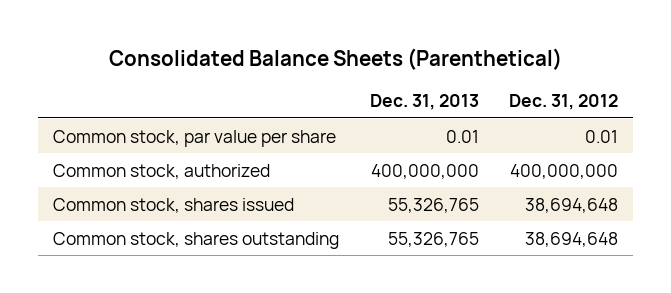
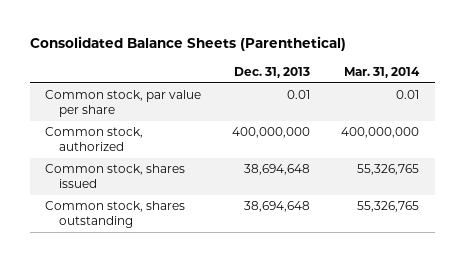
- | Dec. 31, 2013 | Dec. 31, 2012
+ | Dec. 31, 2013 | Mar. 31, 2014
- Common stock, shares issued | 55,326,765 | 38,694,648
- Common stock, shares outstanding | 55,326,765 | 38,694,648
+ Common stock, shares issued | 38,694,648 | 55,326,765
+ Common stock, shares outstanding | 38,694,648 | 55,326,765

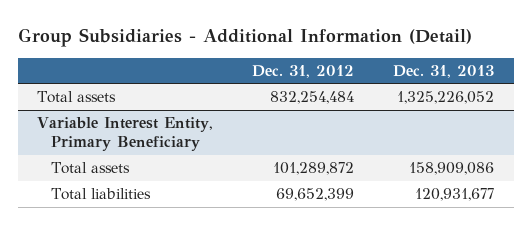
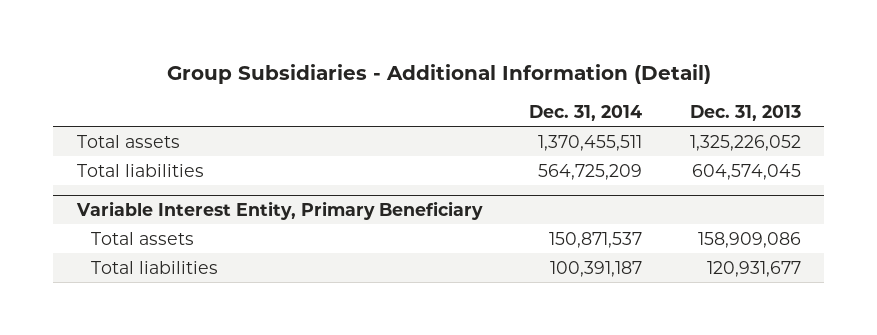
- | Dec. 31, 2012 | Dec. 31, 2013
+ | Dec. 31, 2014 | Dec. 31, 2013
+ Total liabilities | 564,725,209 | 604,574,045

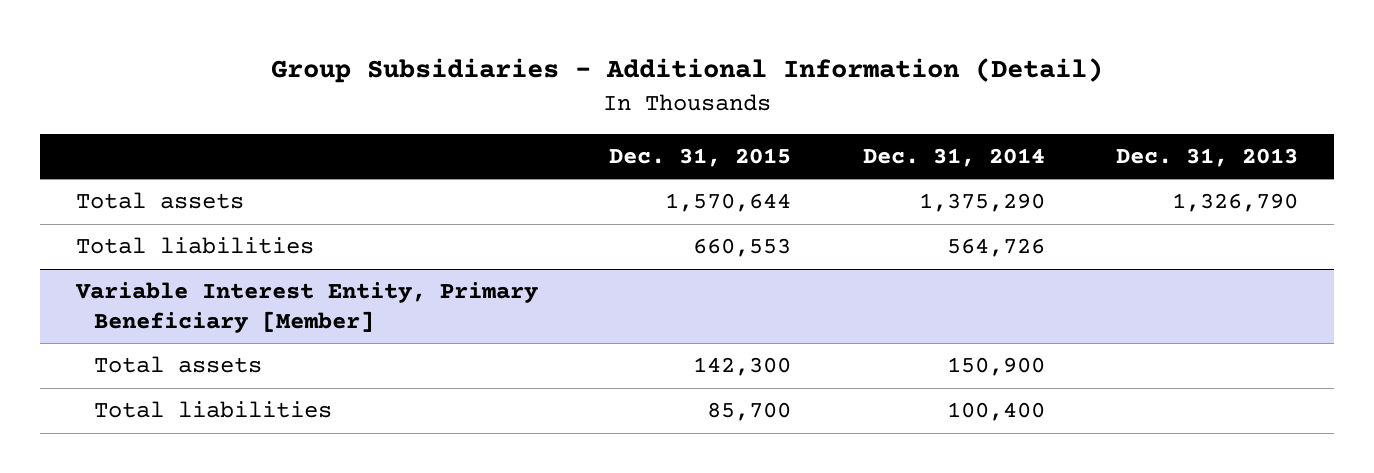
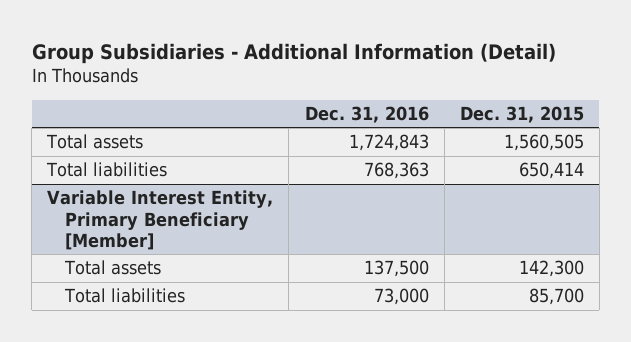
- | Dec. 31, 2015 | Dec. 31, 2014 | Dec. 31, 2013
+ | Dec. 31, 2016 | Dec. 31, 2015
- Total assets | 1,570,644 | 1,375,290 | 1,326,790
- Total liabilities | 660,553 | 564,726 |
+ Total assets | 1,724,843 | 1,560,505
+ Total liabilities | 768,363 | 650,414

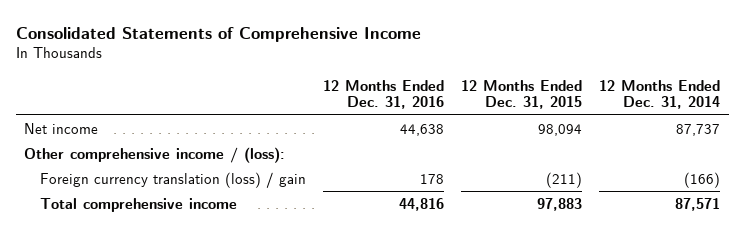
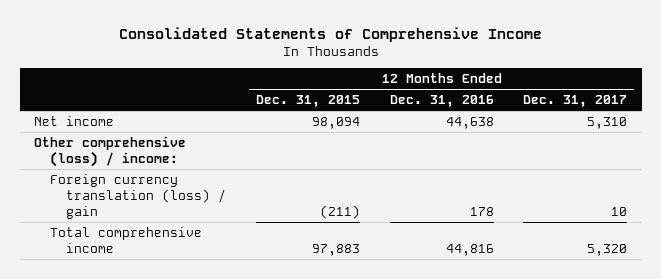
- | 12 Months Ended Dec. 31, 2016 | 12 Months Ended Dec. 31, 2015 | 12 Months Ended Dec. 31, 2014
+ | 12 Months Ended Dec. 31, 2015 | 12 Months Ended Dec. 31, 2016 | 12 Months Ended Dec. 31, 2017
- Other comprehensive income / (loss):
+ Other comprehensive (loss) / income:

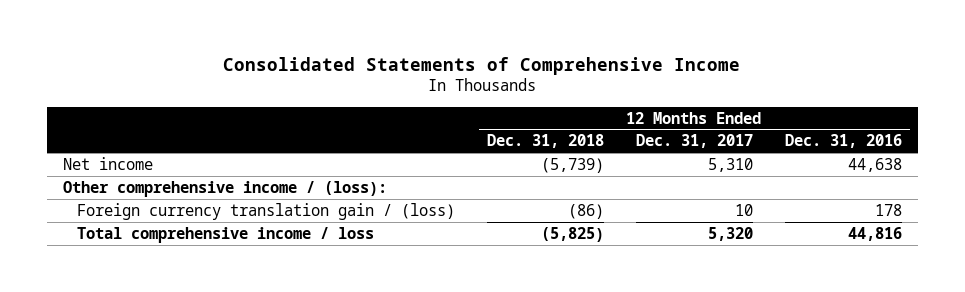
- | 12 Months Ended Dec. 31, 2015 | 12 Months Ended Dec. 31, 2016 | 12 Months Ended Dec. 31, 2017
+ | 12 Months Ended Dec. 31, 2018 | 12 Months Ended Dec. 31, 2017 | 12 Months Ended Dec. 31, 2016
- Other comprehensive (loss) / income:
- Foreign currency translation (loss) / gain | (211) | 178 | 10
- Total comprehensive income | 97,883 | 44,816 | 5,320
+ Other comprehensive income / (loss):
+ Foreign currency translation gain / (loss) | (86) | 10 | 178
+ Total comprehensive income / loss | (5,825) | 5,320 | 44,816

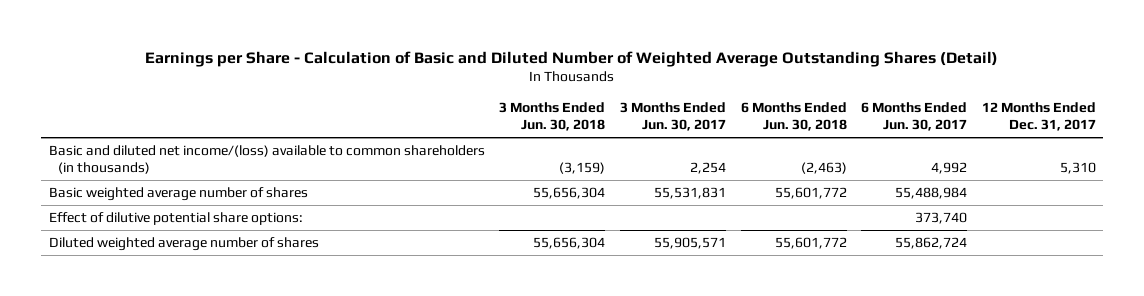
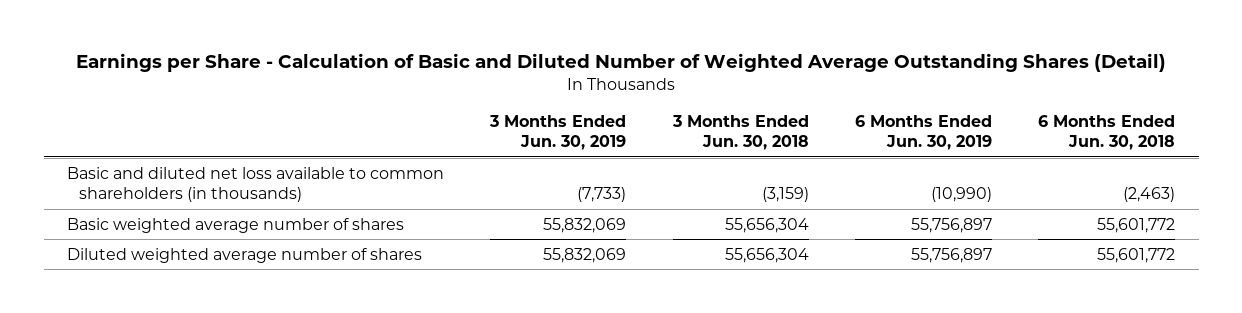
- | 3 Months Ended Jun. 30, 2018 | 3 Months Ended Jun. 30, 2017 | 6 Months Ended Jun. 30, 2018 | 6 Months Ended Jun. 30, 2017 | 12 Months Ended Dec. 31, 2017
+ | 3 Months Ended Jun. 30, 2019 | 3 Months Ended Jun. 30, 2018 | 6 Months Ended Jun. 30, 2019 | 6 Months Ended Jun. 30, 2018
- Basic and diluted net income/(loss) available to common shareholders (in thousands) | (3,159) | 2,254 | (2,463) | 4,992 | 5,310
+ Basic and diluted net loss available to common shareholders (in thousands) | (7,733) | (3,159) | (10,990) | (2,463)
- Effect of dilutive potential share options: | | | | 373,740 |

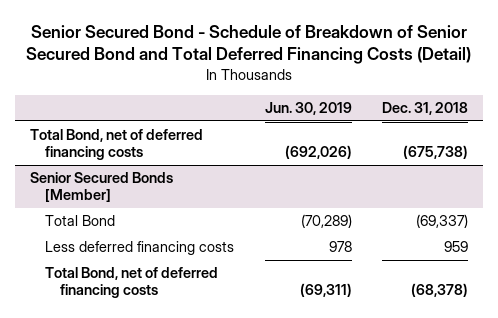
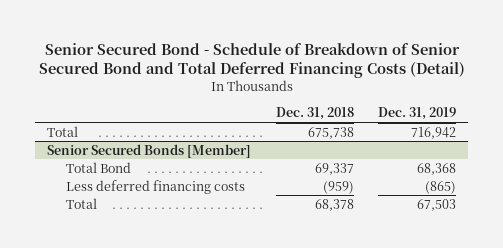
- | Jun. 30, 2019 | Dec. 31, 2018
+ | Dec. 31, 2018 | Dec. 31, 2019
- Total Bond, net of deferred financing costs | (692,026) | (675,738)
+ Total | 675,738 | 716,942
@ Senior Secured Bonds [Member]
- Total Bond | (70,289) | (69,337)
- Less deferred financing costs | 978 | 959
- Total Bond, net of deferred financing costs | (69,311) | (68,378)
+ Total Bond | 69,337 | 68,368
+ Less deferred financing costs | (959) | (865)
+ Total | 68,378 | 67,503

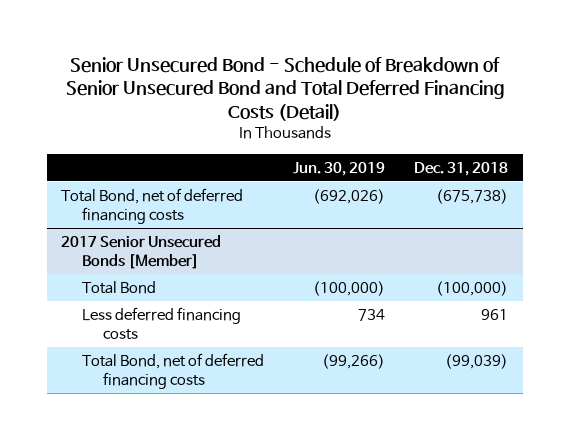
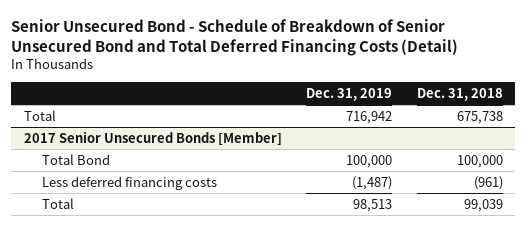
- | Jun. 30, 2019 | Dec. 31, 2018
+ | Dec. 31, 2019 | Dec. 31, 2018
- Total Bond, net of deferred financing costs | (692,026) | (675,738)
+ Total | 716,942 | 675,738
@ 2017 Senior Unsecured Bonds [Member]
- Total Bond | (100,000) | (100,000)
- Less deferred financing costs | 734 | 961
- Total Bond, net of deferred financing costs | (99,266) | (99,039)
+ Total Bond | 100,000 | 100,000
+ Less deferred financing costs | (1,487) | (961)
+ Total | 98,513 | 99,039

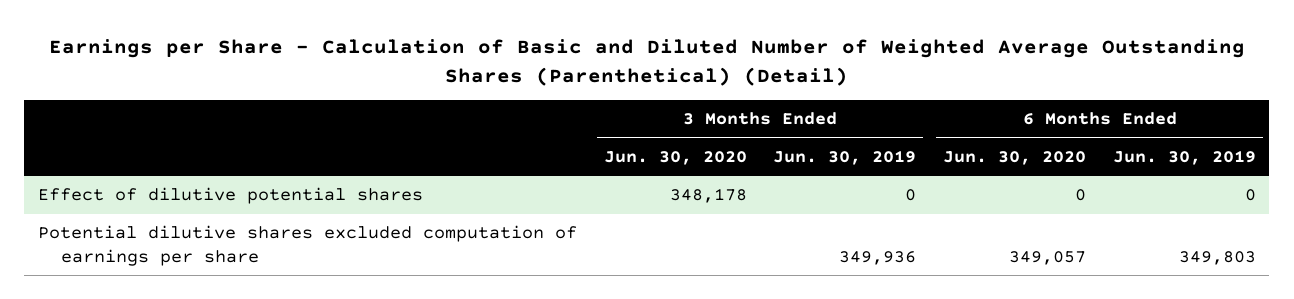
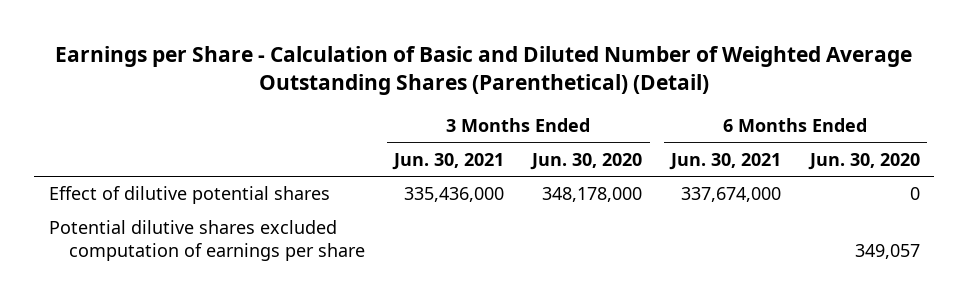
- | 3 Months Ended Jun. 30, 2020 | 3 Months Ended Jun. 30, 2019 | 6 Months Ended Jun. 30, 2020 | 6 Months Ended Jun. 30, 2019
+ | 3 Months Ended Jun. 30, 2021 | 3 Months Ended Jun. 30, 2020 | 6 Months Ended Jun. 30, 2021 | 6 Months Ended Jun. 30, 2020
- Effect of dilutive potential shares | 348,178 | 0 | 0 | 0
+ Effect of dilutive potential shares | 335,436,000 | 348,178,000 | 337,674,000 | 0

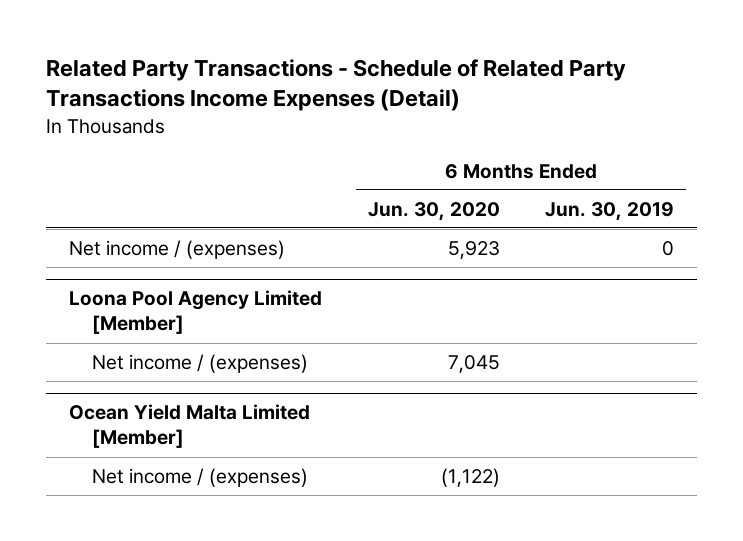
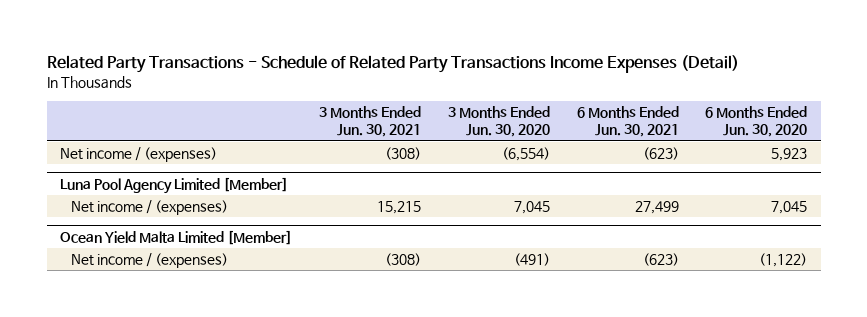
- | 6 Months Ended Jun. 30, 2020 | 6 Months Ended Jun. 30, 2019
+ | 3 Months Ended Jun. 30, 2021 | 3 Months Ended Jun. 30, 2020 | 6 Months Ended Jun. 30, 2021 | 6 Months Ended Jun. 30, 2020
- Loona Pool Agency Limited [Member]
+ Luna Pool Agency Limited [Member]

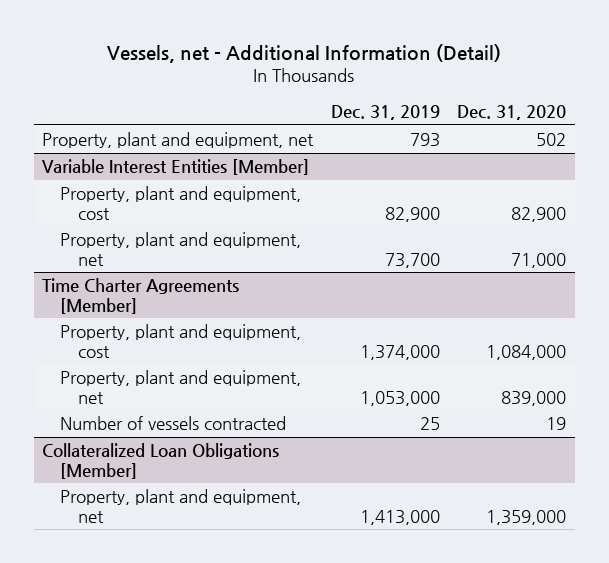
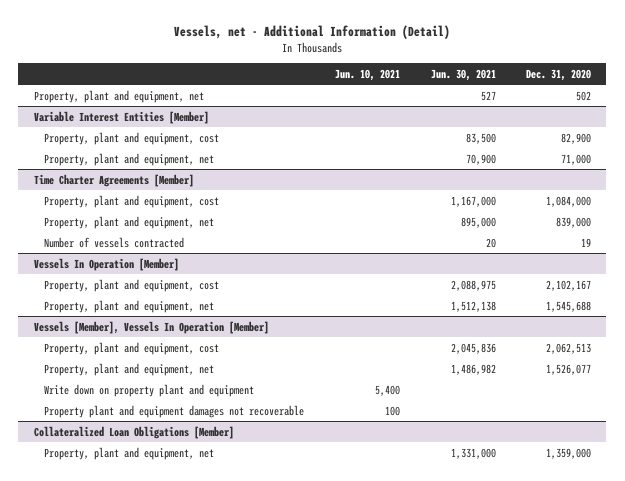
- | Dec. 31, 2019 | Dec. 31, 2020
+ | Jun. 10, 2021 | Jun. 30, 2021 | Dec. 31, 2020
+ Vessels In Operation [Member]
+ Property, plant and equipment, cost | | 2,088,975 | 2,102,167
+ Property, plant and equipment, net | | 1,512,138 | 1,545,688
+ Vessels [Member], Vessels In Operation [Member]
+ Property, plant and equipment, cost | | 2,045,836 | 2,062,513
+ Property, plant and equipment, net | | 1,486,982 | 1,526,077
+ Write down on property plant and equipment | 5,400 | |
+ Property plant and equipment damages not recoverable | 100 | |

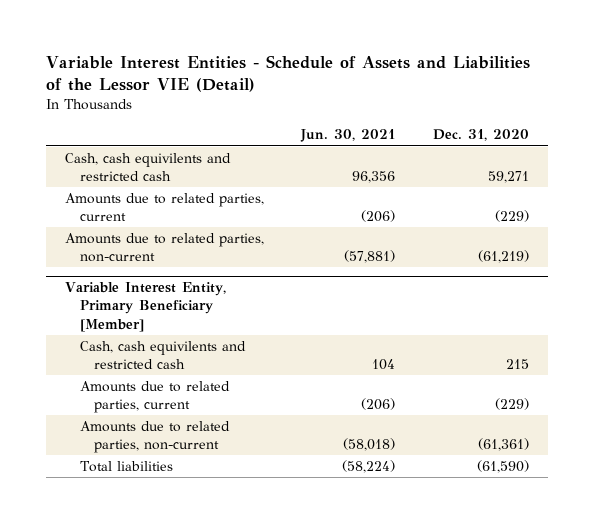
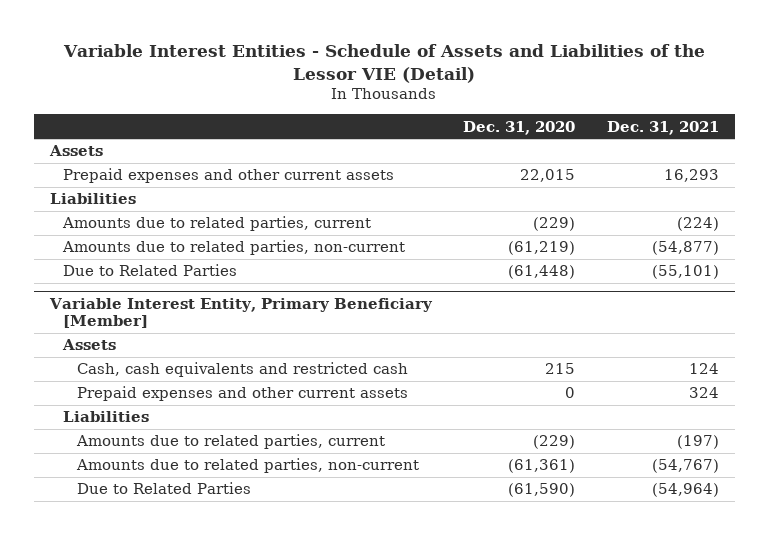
- | Jun. 30, 2021 | Dec. 31, 2020
+ | Dec. 31, 2020 | Dec. 31, 2021
- Cash, cash equivilents and restricted cash | 96,356 | 59,271
+ Assets
+ Prepaid expenses and other current assets | 22,015 | 16,293
+ Liabilities
+ Due to Related Parties | (61,448) | (55,101)
@ Variable Interest Entity, Primary Beneficiary [Member]
- Cash, cash equivilents and restricted cash | 104 | 215
+ Assets
+ Cash, cash equivalents and restricted cash | 215 | 124
+ Prepaid expenses and other current assets | 0 | 324
+ Liabilities
- Total liabilities | (58,224) | (61,590)
+ Due to Related Parties | (61,590) | (54,964)

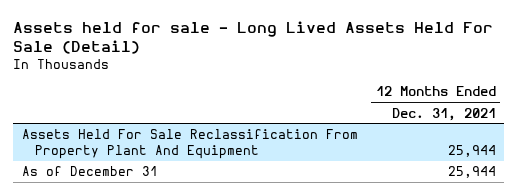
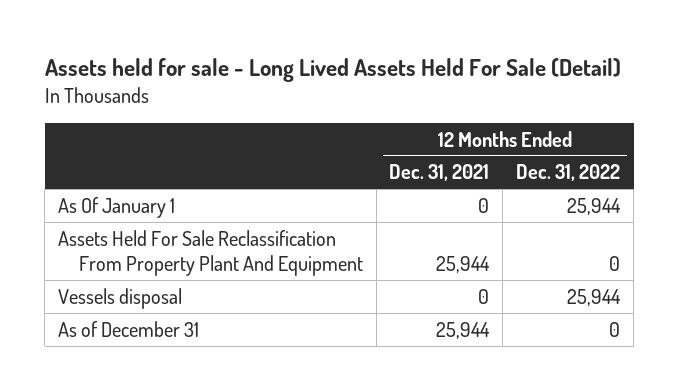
- | 12 Months Ended Dec. 31, 2021
+ | 12 Months Ended Dec. 31, 2021 | 12 Months Ended Dec. 31, 2022
+ As Of January 1 | 0 | 25,944
+ Vessels disposal | 0 | 25,944

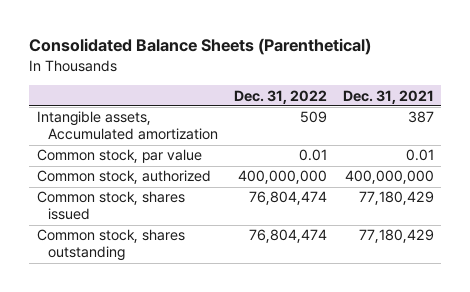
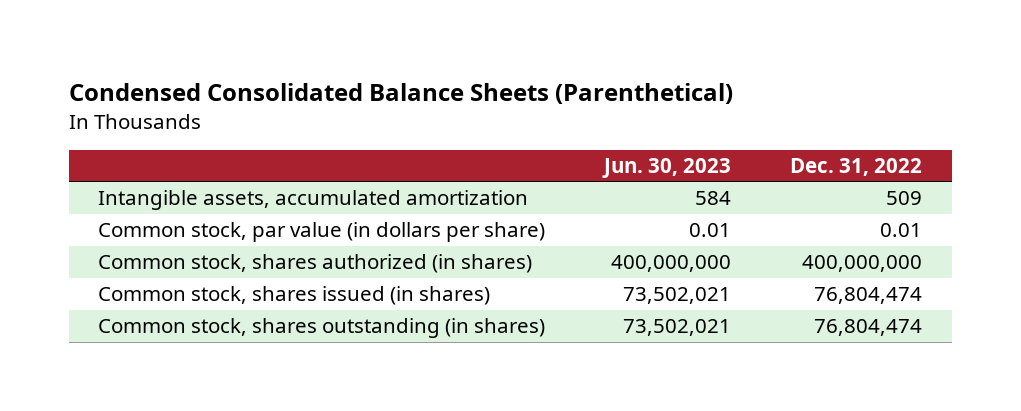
- Consolidated Balance Sheets (Parenthetical)
+ Condensed Consolidated Balance Sheets (Parenthetical)
- | Dec. 31, 2022 | Dec. 31, 2021
+ | Jun. 30, 2023 | Dec. 31, 2022
- Intangible assets, Accumulated amortization | 509 | 387
- Common stock, par value | 0.01 | 0.01
- Common stock, authorized | 400,000,000 | 400,000,000
- Common stock, shares issued | 76,804,474 | 77,180,429
- Common stock, shares outstanding | 76,804,474 | 77,180,429
+ Intangible assets, accumulated amortization | 584 | 509
+ Common stock, par value (in dollars per share) | 0.01 | 0.01
+ Common stock, shares authorized (in shares) | 400,000,000 | 400,000,000
+ Common stock, shares issued (in shares) | 73,502,021 | 76,804,474
+ Common stock, shares outstanding (in shares) | 73,502,021 | 76,804,474

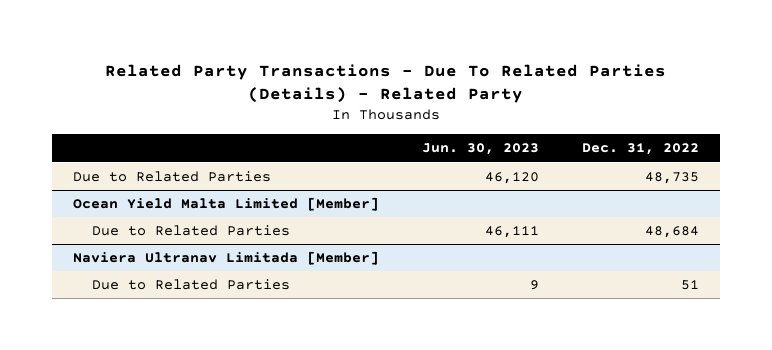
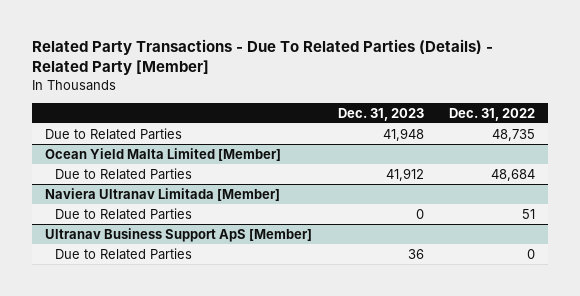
- Related Party Transactions - Due To Related Parties (Details) - Related Party
+ Related Party Transactions - Due To Related Parties (Details) - Related Party [Member]
- | Jun. 30, 2023 | Dec. 31, 2022
+ | Dec. 31, 2023 | Dec. 31, 2022
+ Ultranav Business Support ApS [Member]
+ Due to Related Parties | 36 | 0

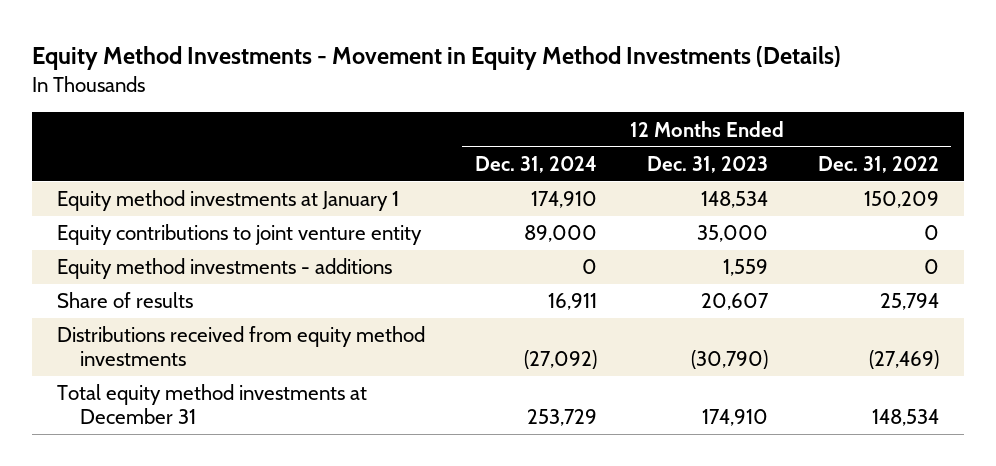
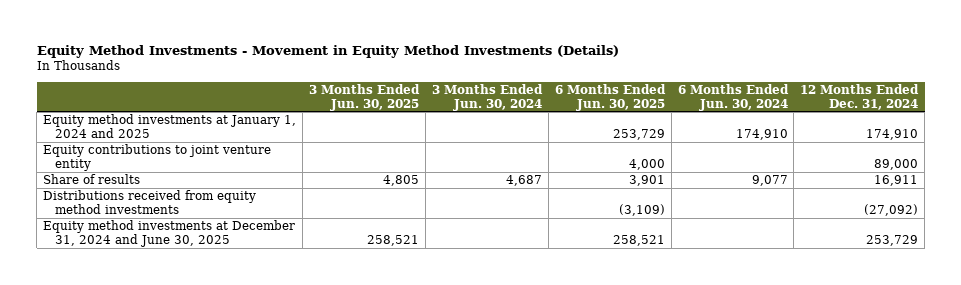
- | 12 Months Ended Dec. 31, 2024 | 12 Months Ended Dec. 31, 2023 | 12 Months Ended Dec. 31, 2022
+ | 3 Months Ended Jun. 30, 2025 | 3 Months Ended Jun. 30, 2024 | 6 Months Ended Jun. 30, 2025 | 6 Months Ended Jun. 30, 2024 | 12 Months Ended Dec. 31, 2024
- Equity method investments at January 1 | 174,910 | 148,534 | 150,209
+ Equity method investments at January 1, 2024 and 2025 | | | 253,729 | 174,910 | 174,910
- Equity method investments - additions | 0 | 1,559 | 0
- Total equity method investments at December 31 | 253,729 | 174,910 | 148,534
+ Equity method investments at December 31, 2024 and June 30, 2025 | 258,521 | | 258,521 | | 253,729

